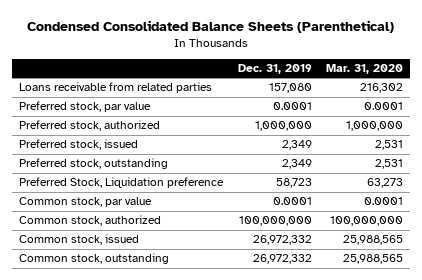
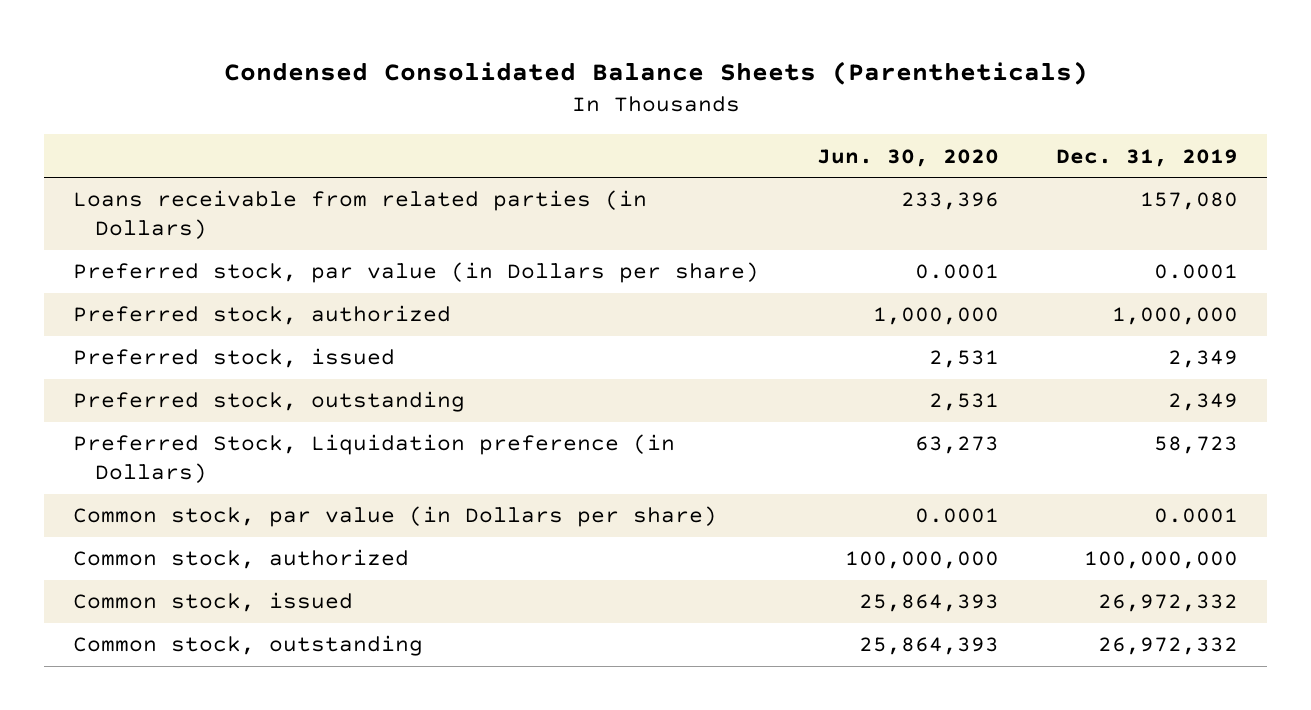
- Condensed Consolidated Balance Sheets (Parenthetical)
+ Condensed Consolidated Balance Sheets (Parentheticals)
- | Dec. 31, 2019 | Mar. 31, 2020
+ | Jun. 30, 2020 | Dec. 31, 2019
- Loans receivable from related parties | 157,080 | 216,302
- Preferred stock, par value | 0.0001 | 0.0001
+ Loans receivable from related parties (in Dollars) | 233,396 | 157,080
+ Preferred stock, par value (in Dollars per share) | 0.0001 | 0.0001
- Preferred Stock, Liquidation preference | 58,723 | 63,273
- Common stock, par value | 0.0001 | 0.0001
+ Preferred Stock, Liquidation preference (in Dollars) | 63,273 | 58,723
+ Common stock, par value (in Dollars per share) | 0.0001 | 0.0001

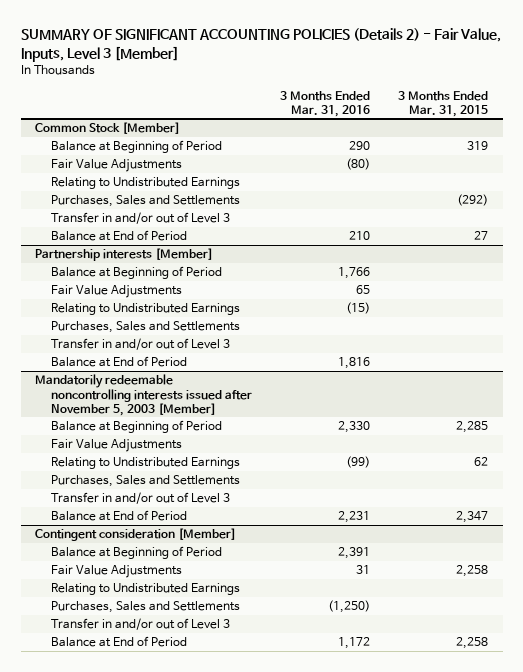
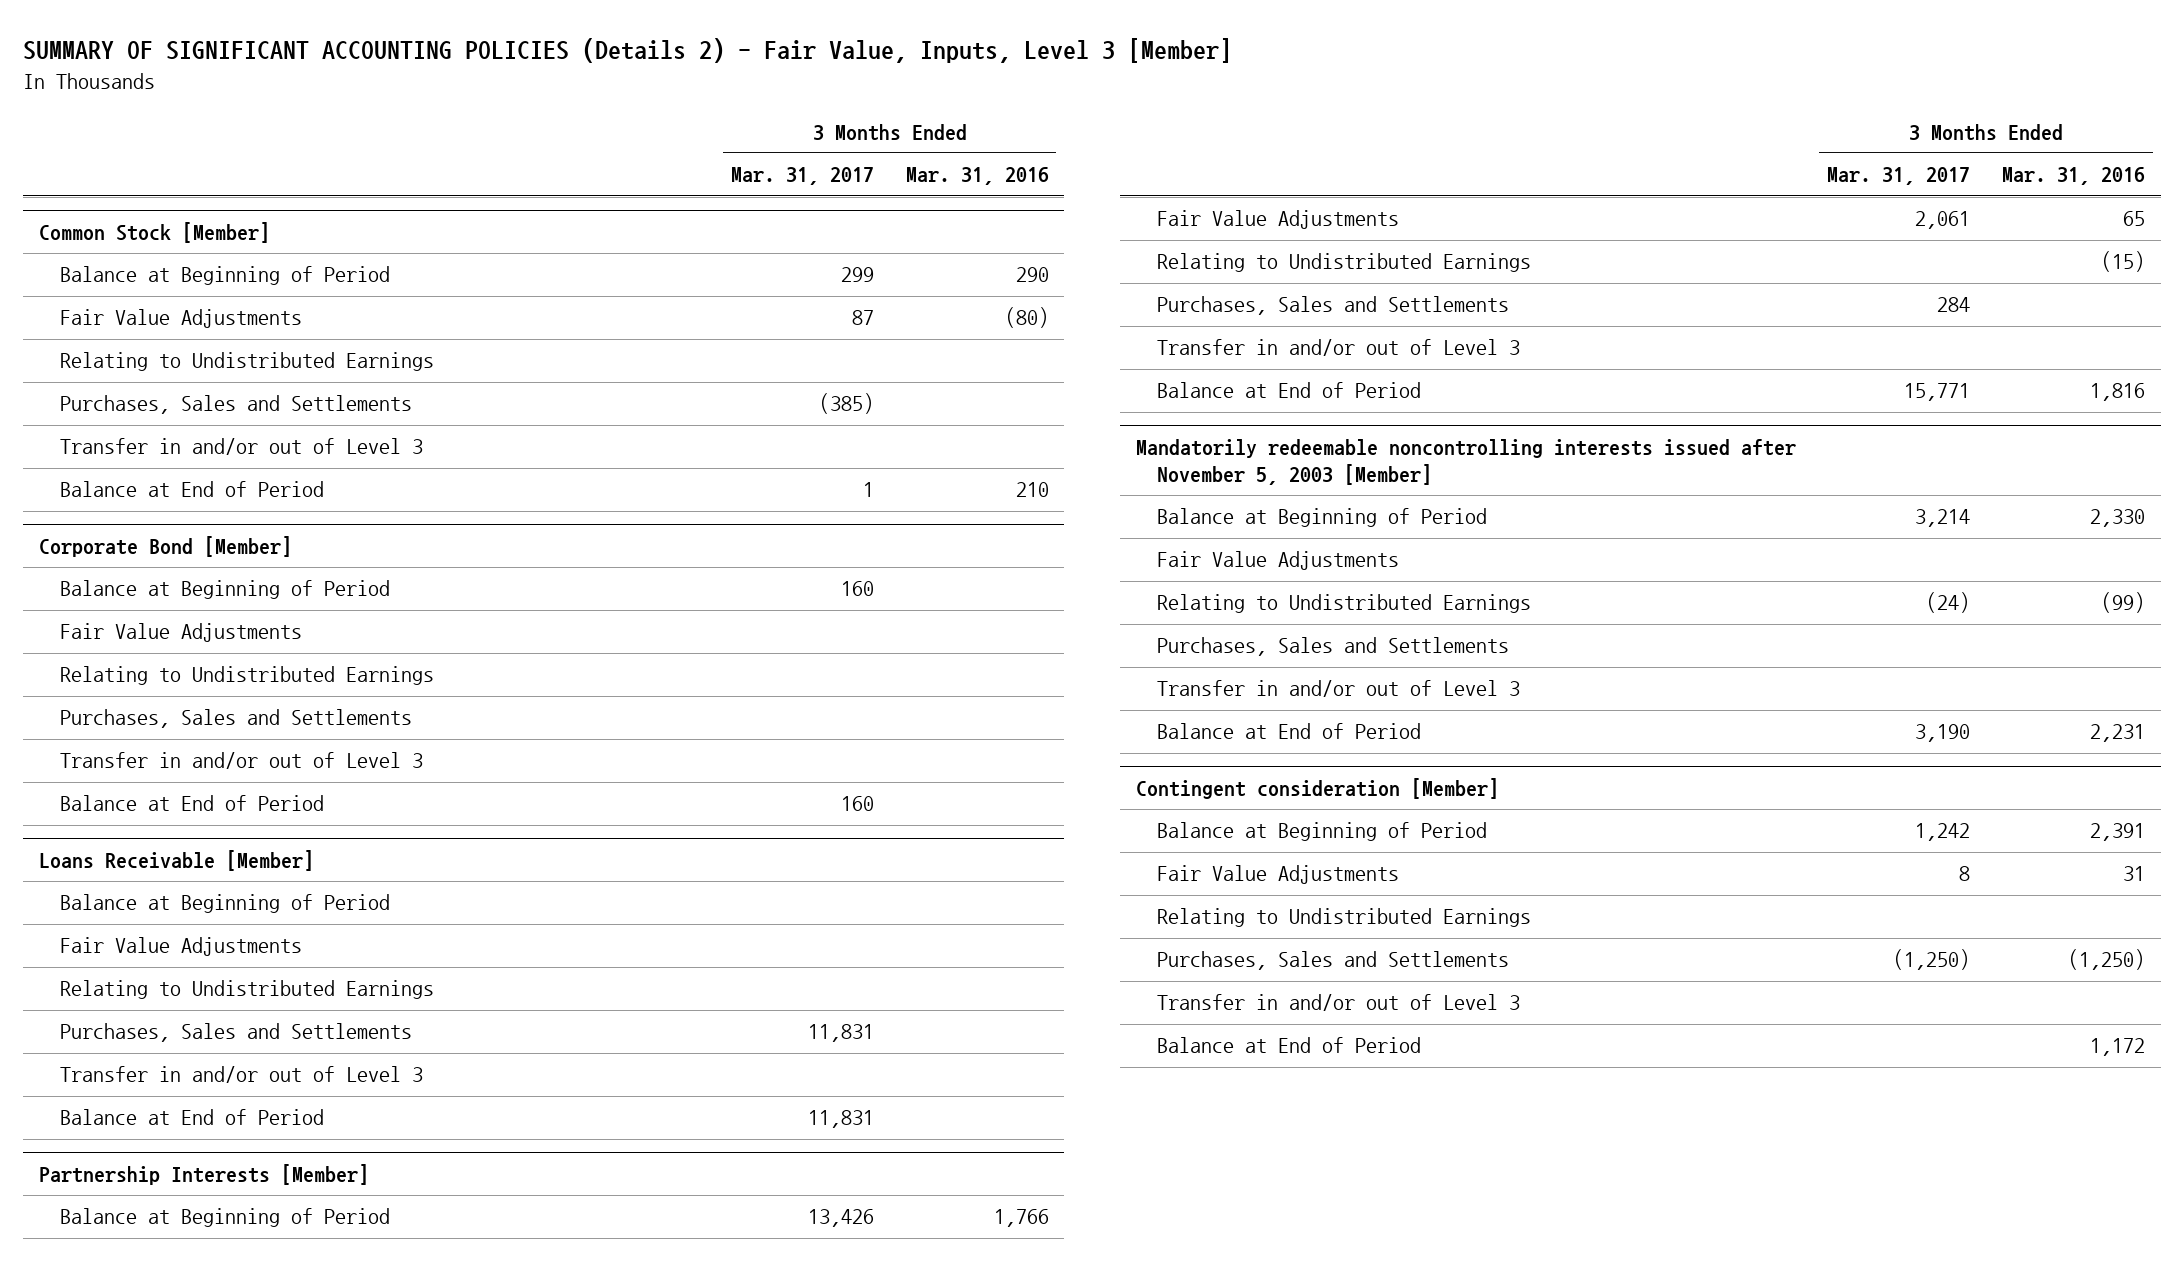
- | 3 Months Ended Mar. 31, 2016 | 3 Months Ended Mar. 31, 2015
+ | 3 Months Ended Mar. 31, 2017 | 3 Months Ended Mar. 31, 2016
- Partnership interests [Member]
+ Corporate Bond [Member]
+ Balance at Beginning of Period | 160 |
+ Fair Value Adjustments
+ Relating to Undistributed Earnings
+ Purchases, Sales and Settlements
+ Transfer in and/or out of Level 3
+ Balance at End of Period | 160 |
+ Loans Receivable [Member]
+ Balance at Beginning of Period
+ Fair Value Adjustments
+ Relating to Undistributed Earnings
+ Purchases, Sales and Settlements | 11,831 |
+ Transfer in and/or out of Level 3
+ Balance at End of Period | 11,831 |
+ Partnership Interests [Member]

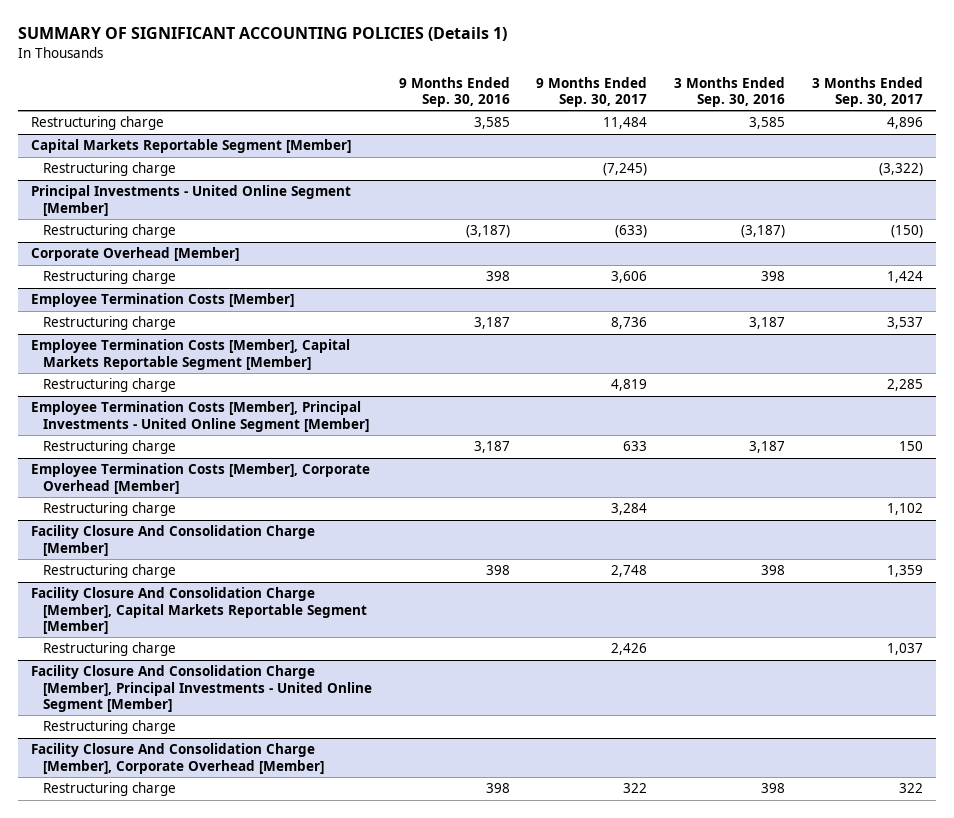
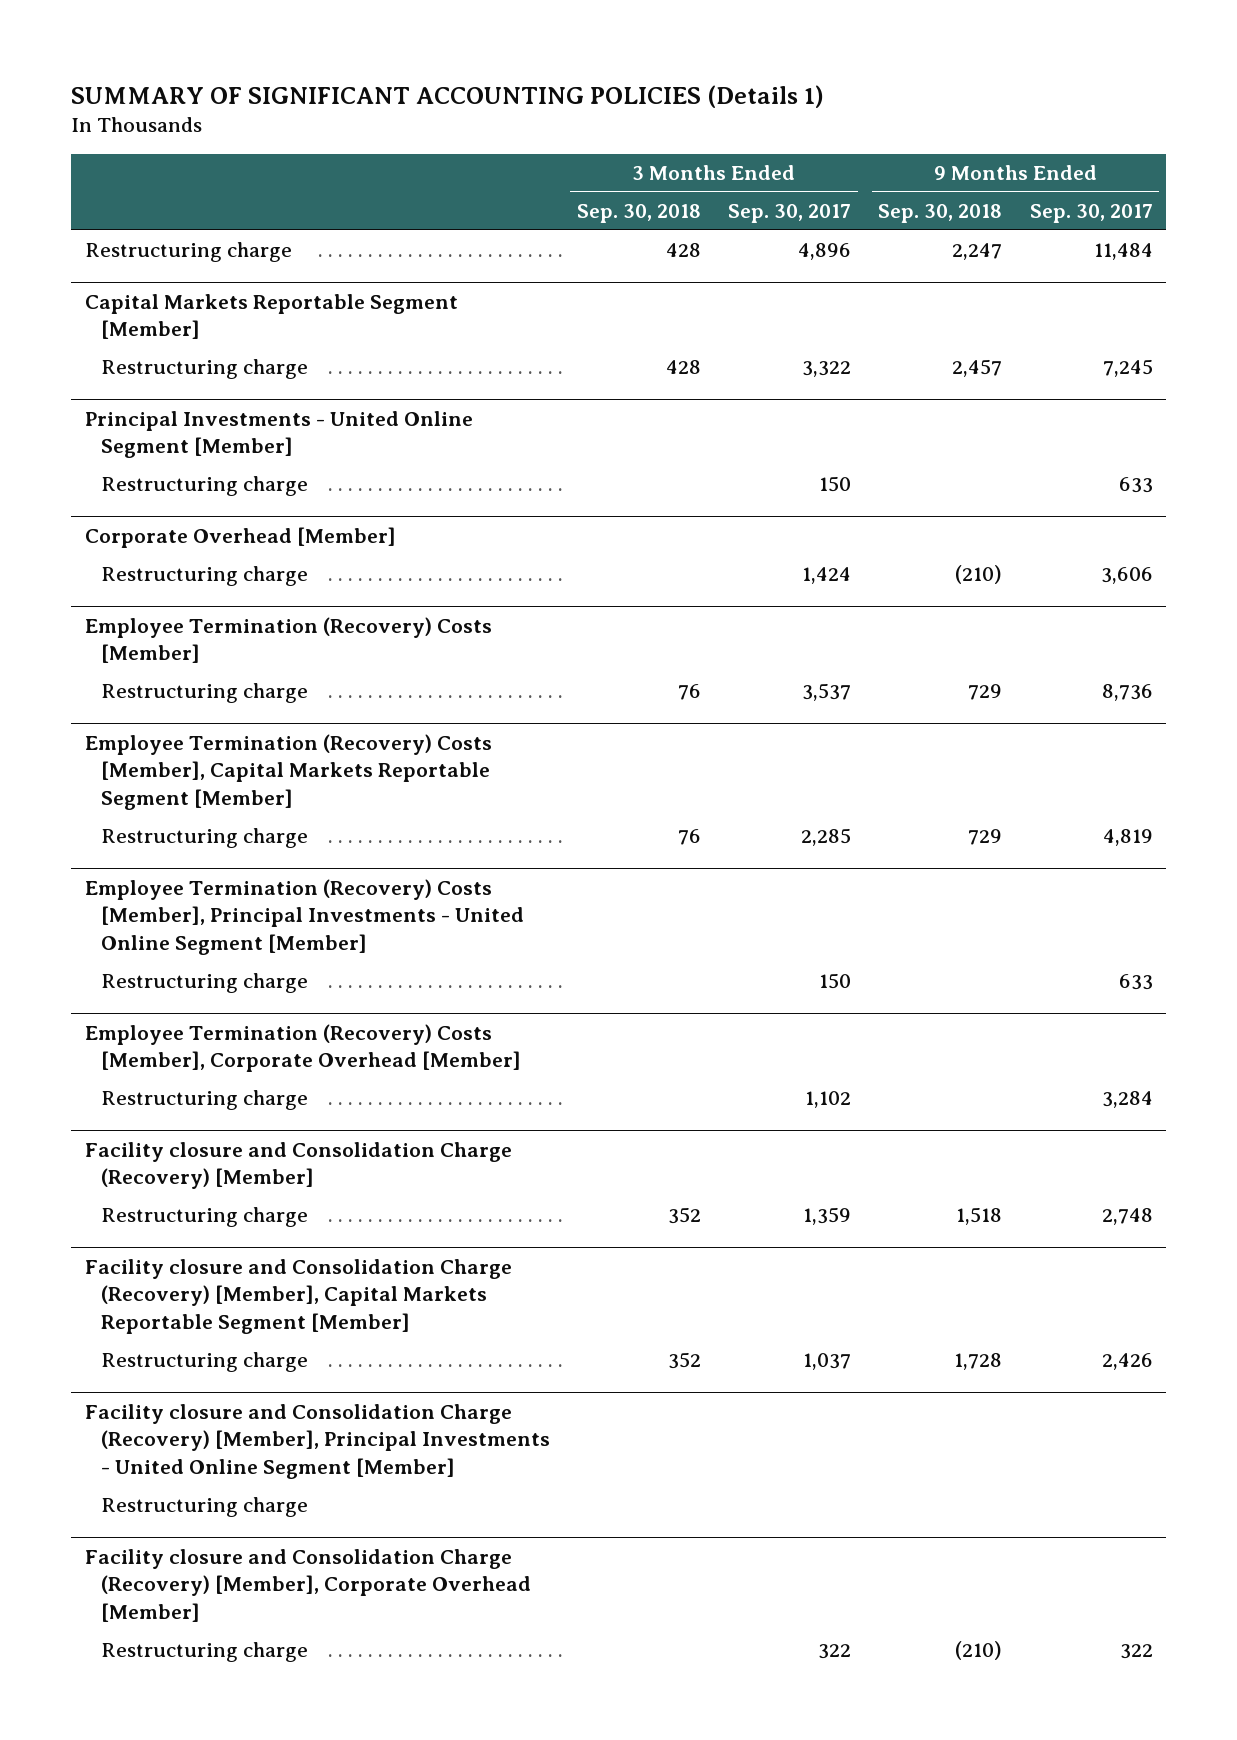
- | 9 Months Ended Sep. 30, 2016 | 9 Months Ended Sep. 30, 2017 | 3 Months Ended Sep. 30, 2016 | 3 Months Ended Sep. 30, 2017
+ | 3 Months Ended Sep. 30, 2018 | 3 Months Ended Sep. 30, 2017 | 9 Months Ended Sep. 30, 2018 | 9 Months Ended Sep. 30, 2017
@ Capital Markets Reportable Segment [Member]
- Restructuring charge | | (7,245) | | (3,322)
+ Restructuring charge | 428 | 3,322 | 2,457 | 7,245
@ Principal Investments - United Online Segment [Member]
- Restructuring charge | (3,187) | (633) | (3,187) | (150)
+ Restructuring charge | | 150 | | 633
- Employee Termination Costs [Member]
+ Employee Termination (Recovery) Costs [Member]
- Employee Termination Costs [Member], Capital Markets Reportable Segment [Member]
+ Employee Termination (Recovery) Costs [Member], Capital Markets Reportable Segment [Member]
- Employee Termination Costs [Member], Principal Investments - United Online Segment [Member]
+ Employee Termination (Recovery) Costs [Member], Principal Investments - United Online Segment [Member]
- Employee Termination Costs [Member], Corporate Overhead [Member]
+ Employee Termination (Recovery) Costs [Member], Corporate Overhead [Member]
- Facility Closure And Consolidation Charge [Member]
+ Facility closure and Consolidation Charge (Recovery) [Member]
- Facility Closure And Consolidation Charge [Member], Capital Markets Reportable Segment [Member]
+ Facility closure and Consolidation Charge (Recovery) [Member], Capital Markets Reportable Segment [Member]
- Facility Closure And Consolidation Charge [Member], Principal Investments - United Online Segment [Member]
+ Facility closure and Consolidation Charge (Recovery) [Member], Principal Investments - United Online Segment [Member]
- Facility Closure And Consolidation Charge [Member], Corporate Overhead [Member]
+ Facility closure and Consolidation Charge (Recovery) [Member], Corporate Overhead [Member]

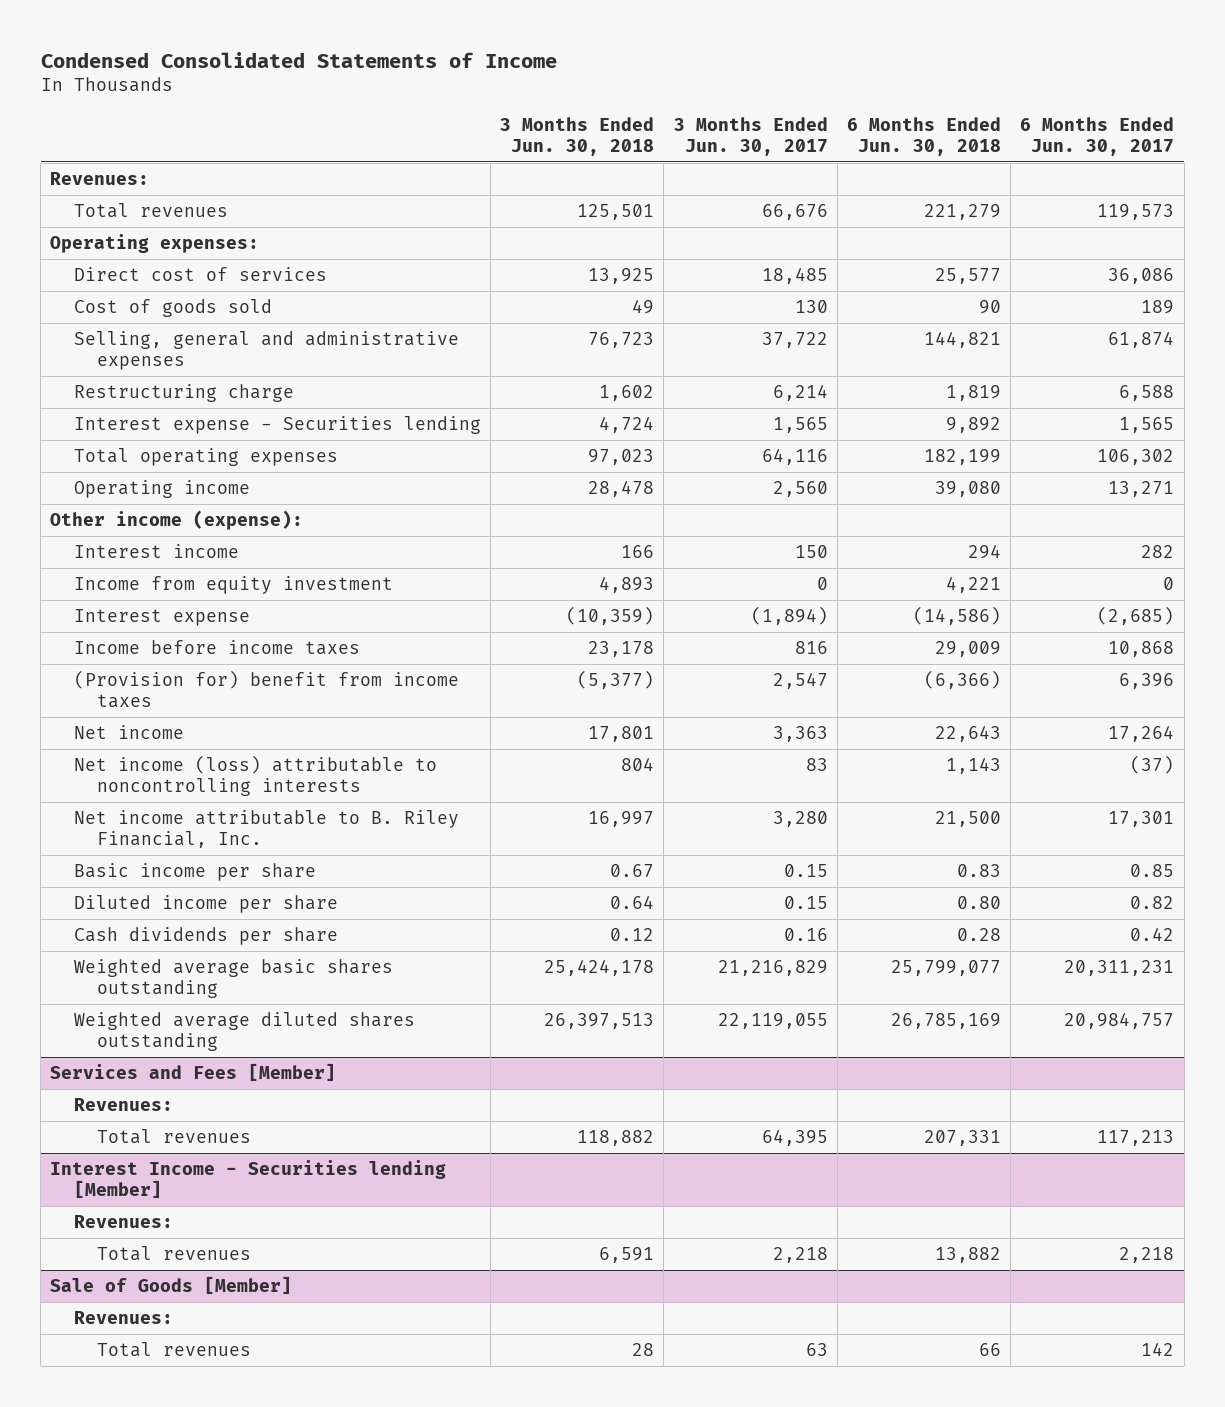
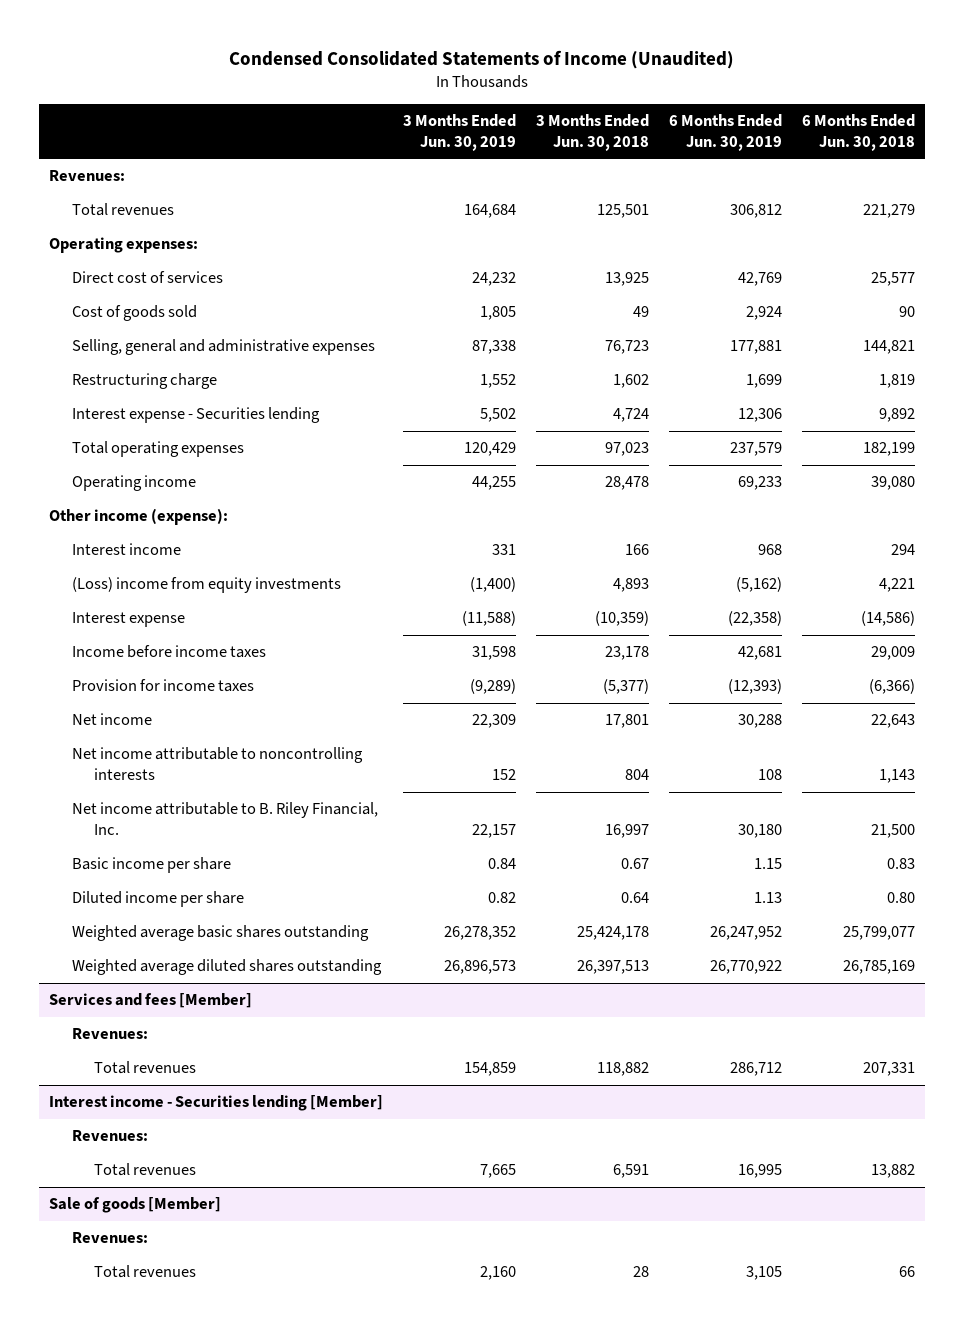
- Condensed Consolidated Statements of Income
+ Condensed Consolidated Statements of Income (Unaudited)
- | 3 Months Ended Jun. 30, 2018 | 3 Months Ended Jun. 30, 2017 | 6 Months Ended Jun. 30, 2018 | 6 Months Ended Jun. 30, 2017
+ | 3 Months Ended Jun. 30, 2019 | 3 Months Ended Jun. 30, 2018 | 6 Months Ended Jun. 30, 2019 | 6 Months Ended Jun. 30, 2018
- Income from equity investment | 4,893 | 0 | 4,221 | 0
+ (Loss) income from equity investments | (1,400) | 4,893 | (5,162) | 4,221
- (Provision for) benefit from income taxes | (5,377) | 2,547 | (6,366) | 6,396
+ Provision for income taxes | (9,289) | (5,377) | (12,393) | (6,366)
- Net income (loss) attributable to noncontrolling interests | 804 | 83 | 1,143 | (37)
+ Net income attributable to noncontrolling interests | 152 | 804 | 108 | 1,143
- Cash dividends per share | 0.12 | 0.16 | 0.28 | 0.42
- Services and Fees [Member]
+ Services and fees [Member]
- Interest Income - Securities lending [Member]
+ Interest income - Securities lending [Member]
- Sale of Goods [Member]
+ Sale of goods [Member]

